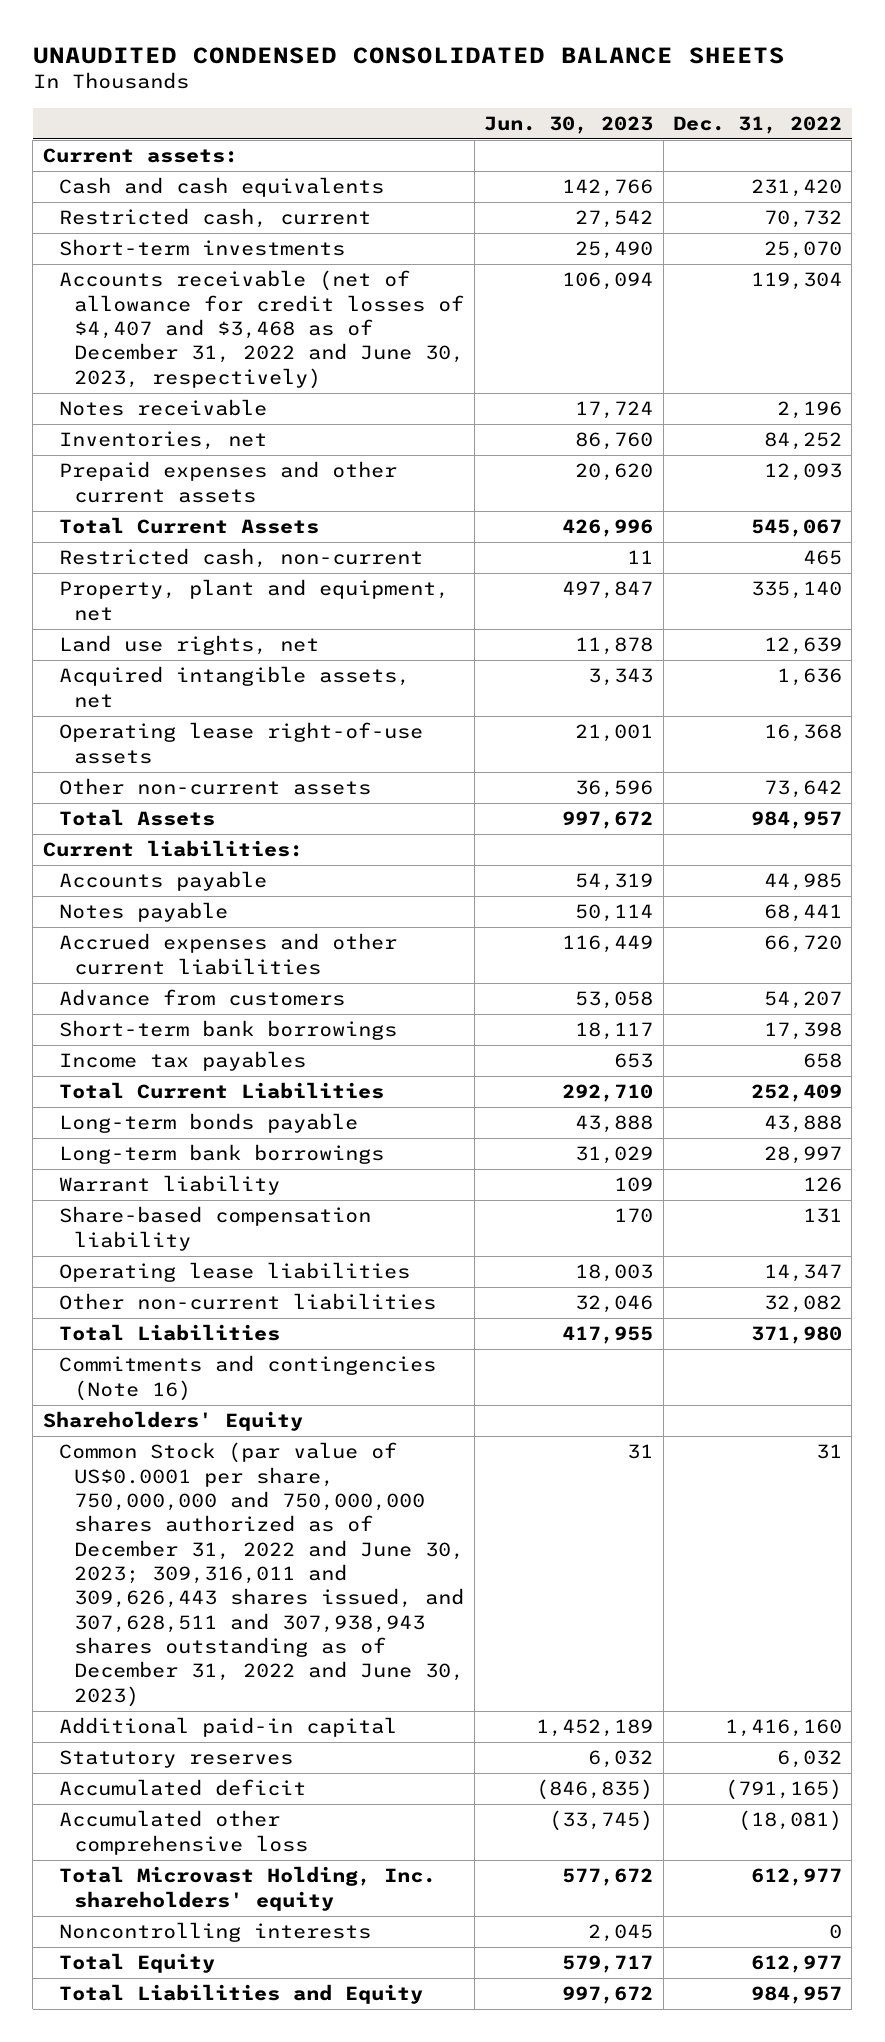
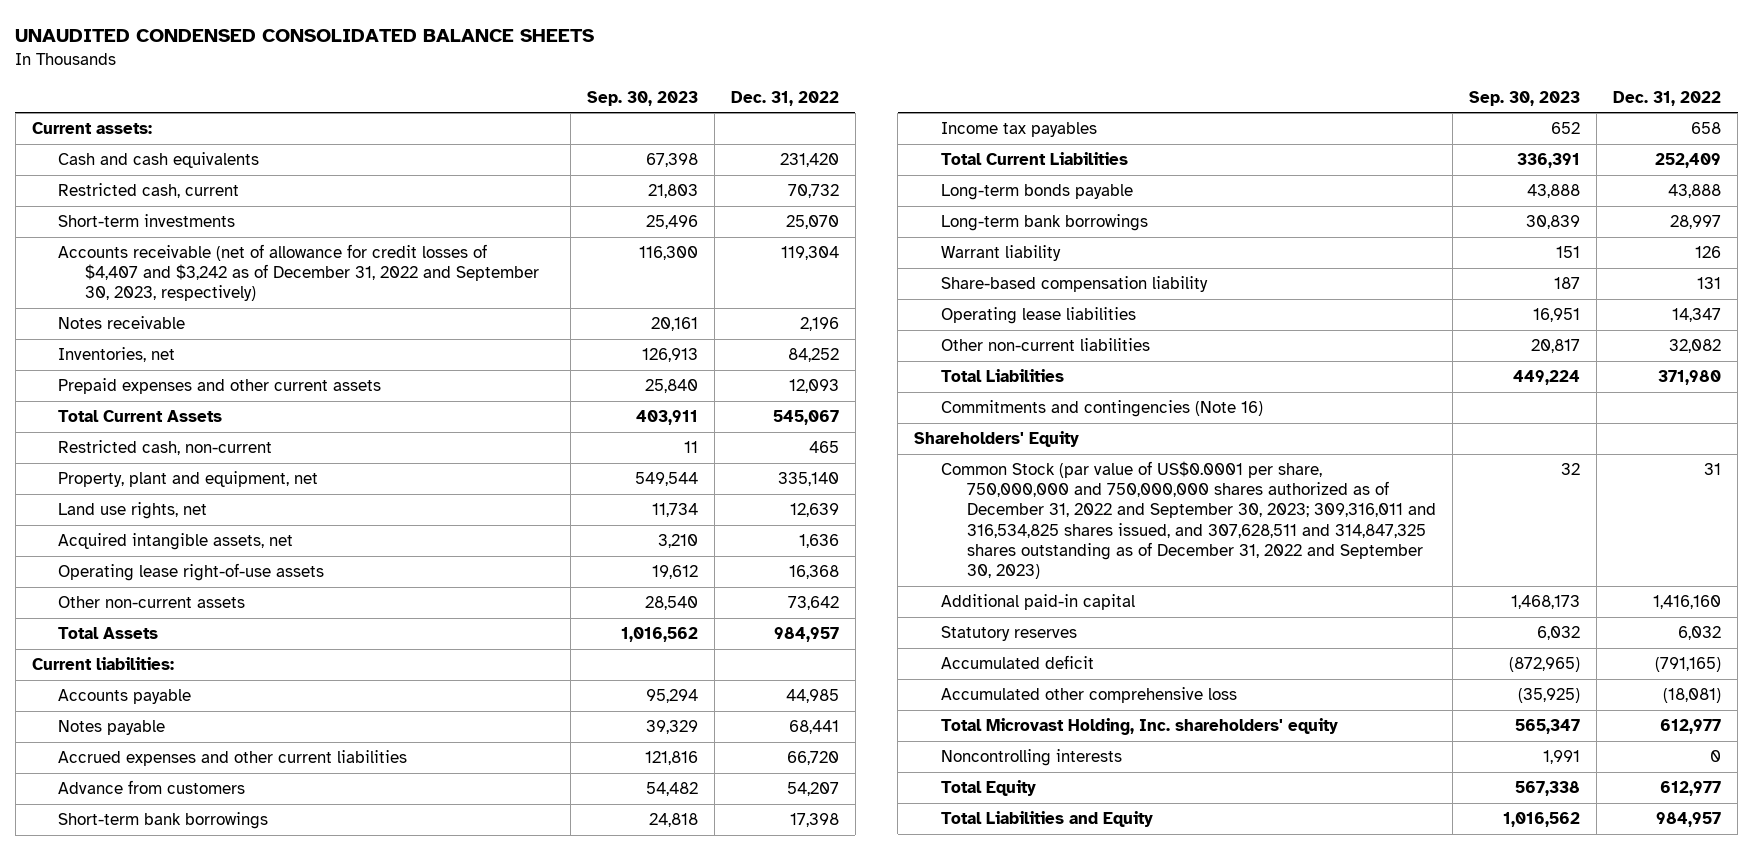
- | Jun. 30, 2023 | Dec. 31, 2022
+ | Sep. 30, 2023 | Dec. 31, 2022
- Accounts receivable (net of allowance for credit losses of $4,407 and $3,468 as of December 31, 2022 and June 30, 2023, respectively) | 106,094 | 119,304
+ Accounts receivable (net of allowance for credit losses of $4,407 and $3,242 as of December 31, 2022 and September 30, 2023, respectively) | 116,300 | 119,304
- Common Stock (par value of US$0.0001 per share, 750,000,000 and 750,000,000 shares authorized as of December 31, 2022 and June 30, 2023; 309,316,011 and 309,626,443 shares issued, and 307,628,511 and 307,938,943 shares outstanding as of December 31, 2022 and June 30, 2023) | 31 | 31
+ Common Stock (par value of US$0.0001 per share, 750,000,000 and 750,000,000 shares authorized as of December 31, 2022 and September 30, 2023; 309,316,011 and 316,534,825 shares issued, and 307,628,511 and 314,847,325 shares outstanding as of December 31, 2022 and September 30, 2023) | 32 | 31

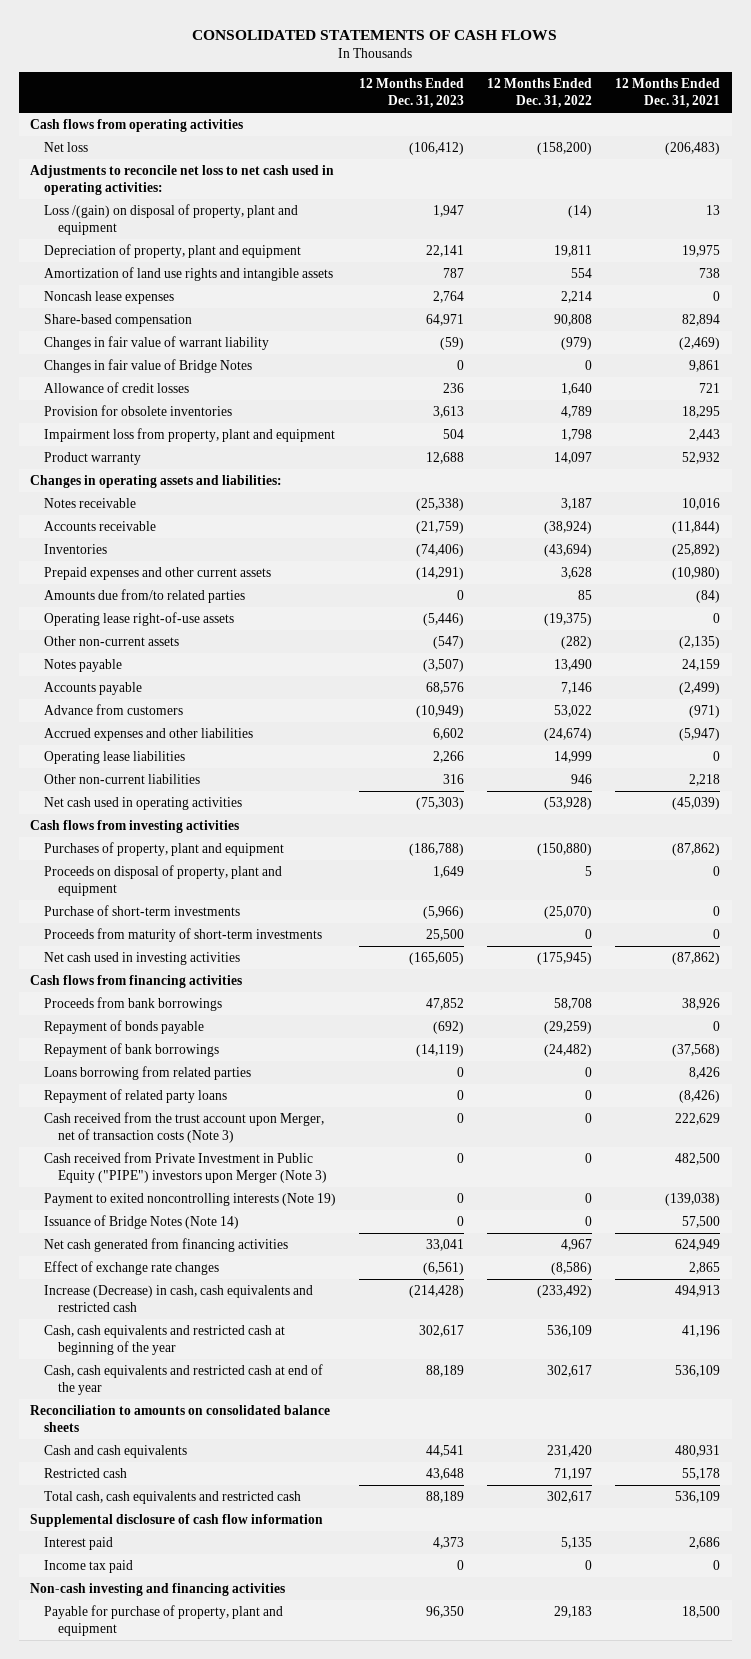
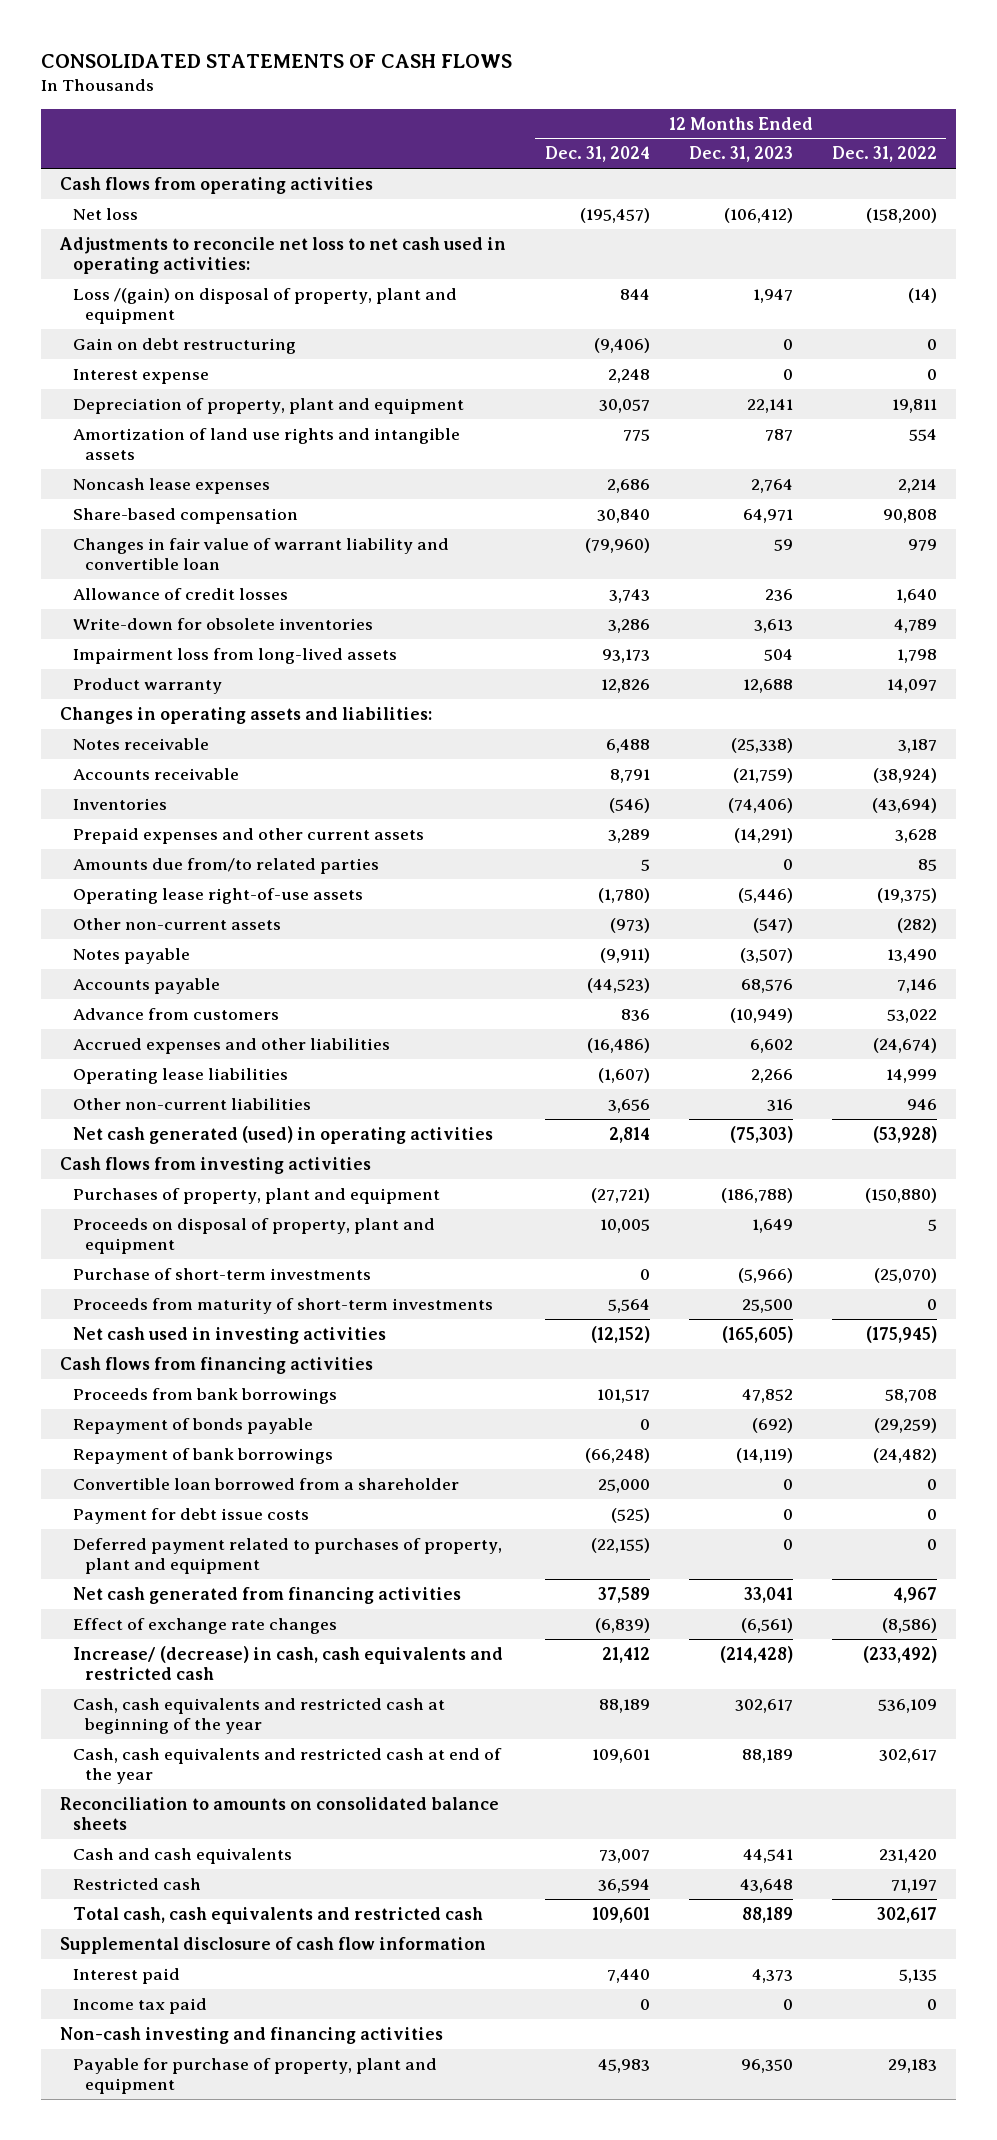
- | 12 Months Ended Dec. 31, 2023 | 12 Months Ended Dec. 31, 2022 | 12 Months Ended Dec. 31, 2021
+ | 12 Months Ended Dec. 31, 2024 | 12 Months Ended Dec. 31, 2023 | 12 Months Ended Dec. 31, 2022
+ Gain on debt restructuring | (9,406) | 0 | 0
+ Interest expense | 2,248 | 0 | 0
- Changes in fair value of warrant liability | (59) | (979) | (2,469)
- Changes in fair value of Bridge Notes | 0 | 0 | 9,861
+ Changes in fair value of warrant liability and convertible loan | (79,960) | 59 | 979
- Provision for obsolete inventories | 3,613 | 4,789 | 18,295
- Impairment loss from property, plant and equipment | 504 | 1,798 | 2,443
+ Write-down for obsolete inventories | 3,286 | 3,613 | 4,789
+ Impairment loss from long-lived assets | 93,173 | 504 | 1,798
- Net cash used in operating activities | (75,303) | (53,928) | (45,039)
+ Net cash generated (used) in operating activities | 2,814 | (75,303) | (53,928)
- Loans borrowing from related parties | 0 | 0 | 8,426
- Repayment of related party loans | 0 | 0 | (8,426)
- Cash received from the trust account upon Merger, net of transaction costs (Note 3) | 0 | 0 | 222,629
- Cash received from Private Investment in Public Equity ("PIPE") investors upon Merger (Note 3) | 0 | 0 | 482,500
- Payment to exited noncontrolling interests (Note 19) | 0 | 0 | (139,038)
- Issuance of Bridge Notes (Note 14) | 0 | 0 | 57,500
+ Convertible loan borrowed from a shareholder | 25,000 | 0 | 0
+ Payment for debt issue costs | (525) | 0 | 0
+ Deferred payment related to purchases of property, plant and equipment | (22,155) | 0 | 0
- Increase (Decrease) in cash, cash equivalents and restricted cash | (214,428) | (233,492) | 494,913
+ Increase/ (decrease) in cash, cash equivalents and restricted cash | 21,412 | (214,428) | (233,492)

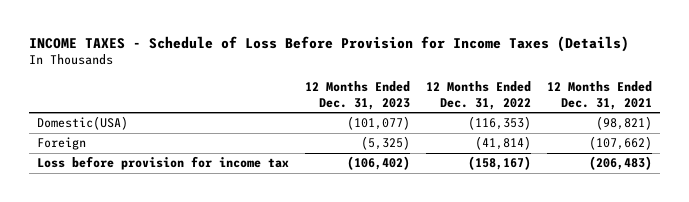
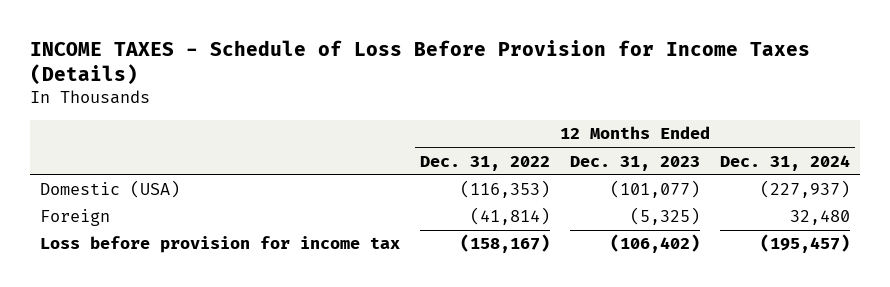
- | 12 Months Ended Dec. 31, 2023 | 12 Months Ended Dec. 31, 2022 | 12 Months Ended Dec. 31, 2021
+ | 12 Months Ended Dec. 31, 2022 | 12 Months Ended Dec. 31, 2023 | 12 Months Ended Dec. 31, 2024
- Domestic(USA) | (101,077) | (116,353) | (98,821)
+ Domestic (USA) | (116,353) | (101,077) | (227,937)

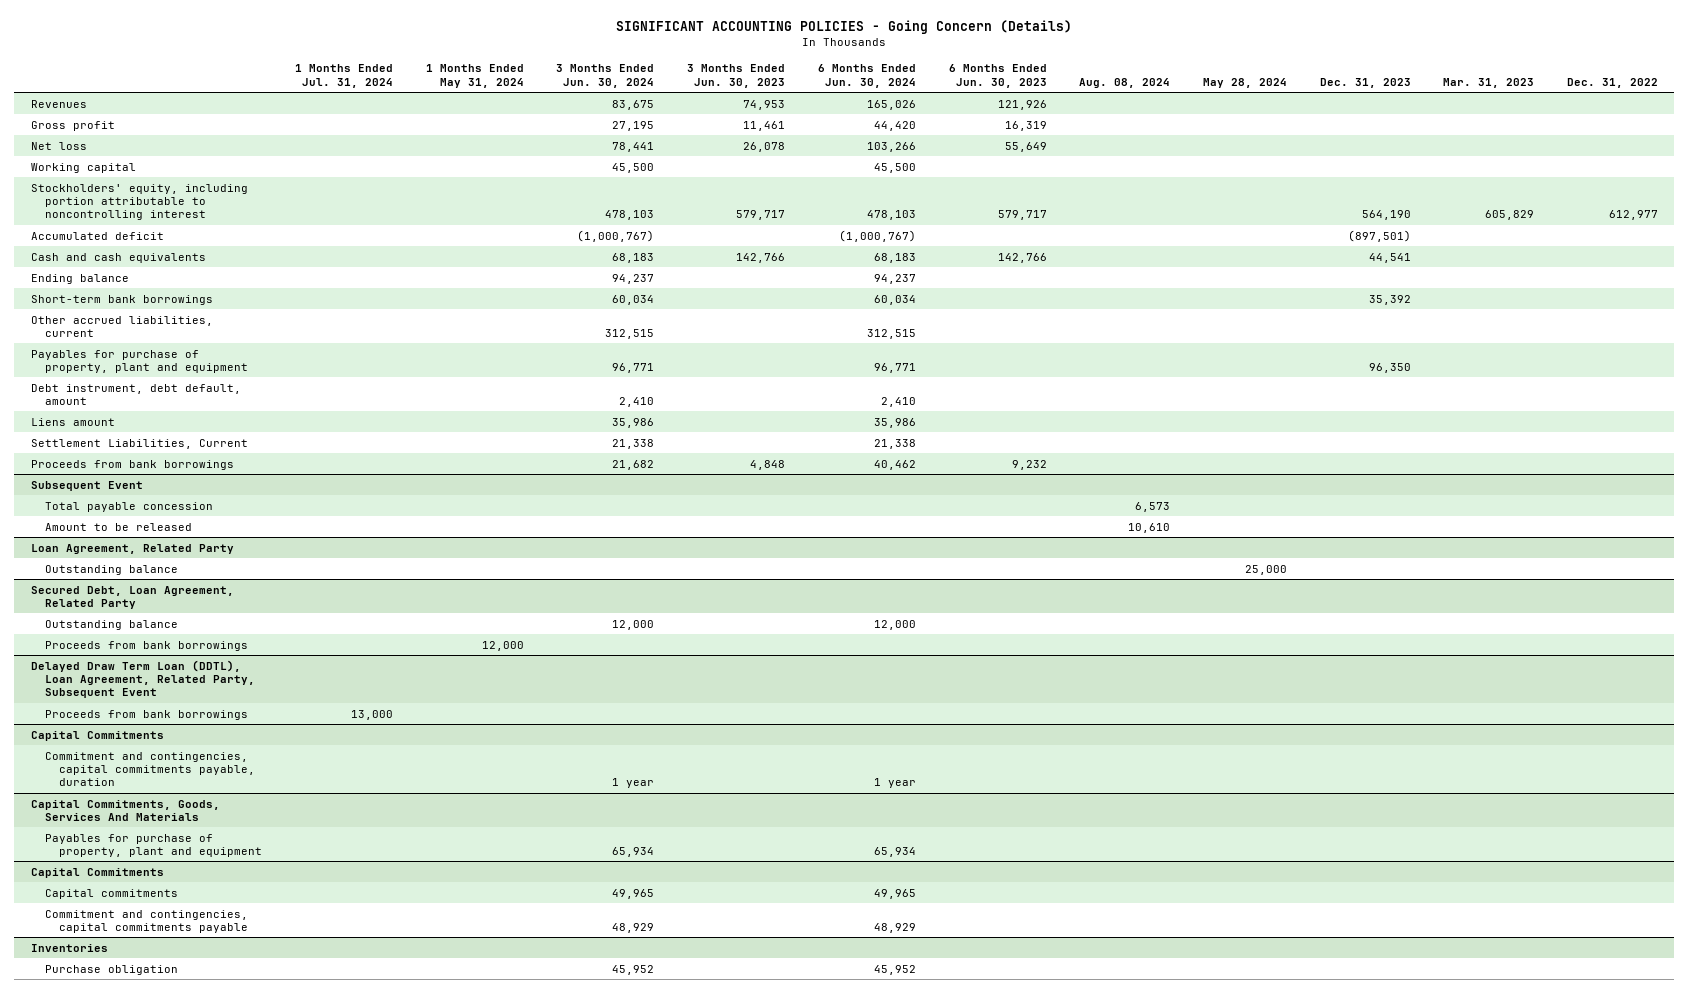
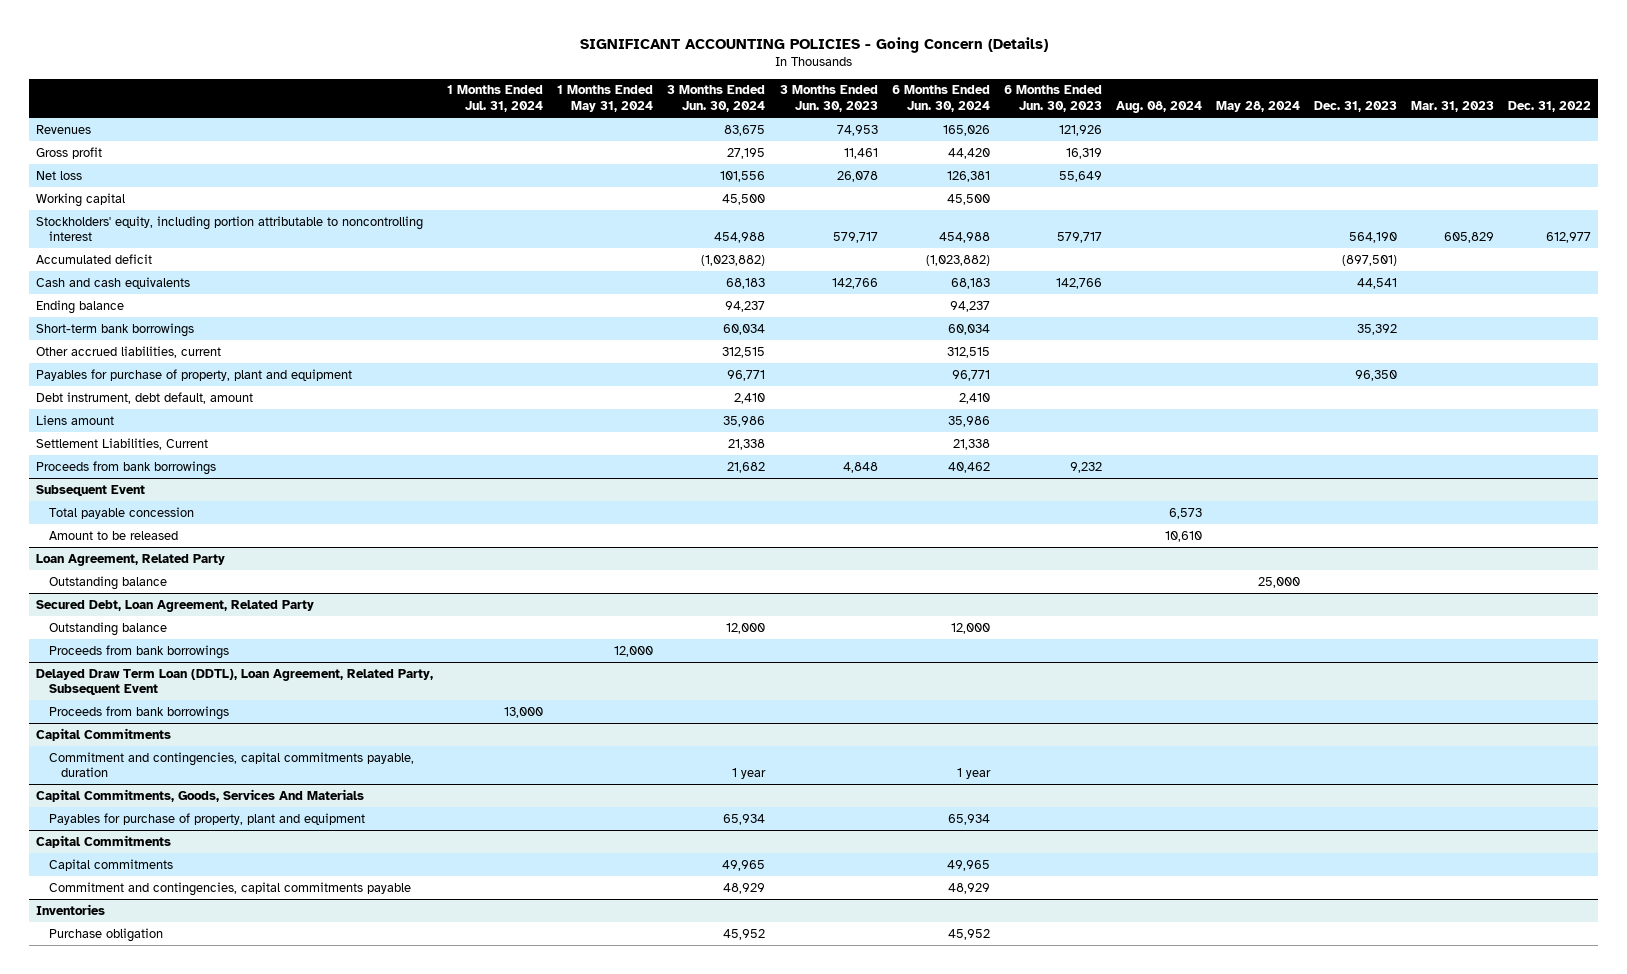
- Net loss | | | 78,441 | 26,078 | 103,266 | 55,649 | | | | |
+ Net loss | | | 101,556 | 26,078 | 126,381 | 55,649 | | | | |
- Stockholders' equity, including portion attributable to noncontrolling interest | | | 478,103 | 579,717 | 478,103 | 579,717 | | | 564,190 | 605,829 | 612,977
- Accumulated deficit | | | (1,000,767) | | (1,000,767) | | | | (897,501) | |
+ Stockholders' equity, including portion attributable to noncontrolling interest | | | 454,988 | 579,717 | 454,988 | 579,717 | | | 564,190 | 605,829 | 612,977
+ Accumulated deficit | | | (1,023,882) | | (1,023,882) | | | | (897,501) | |

